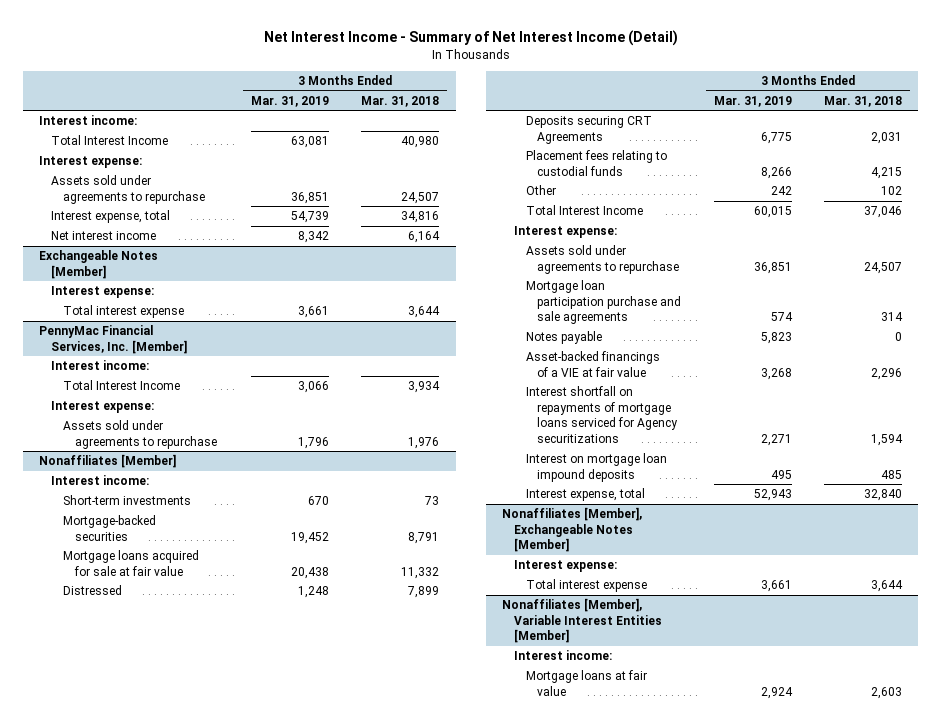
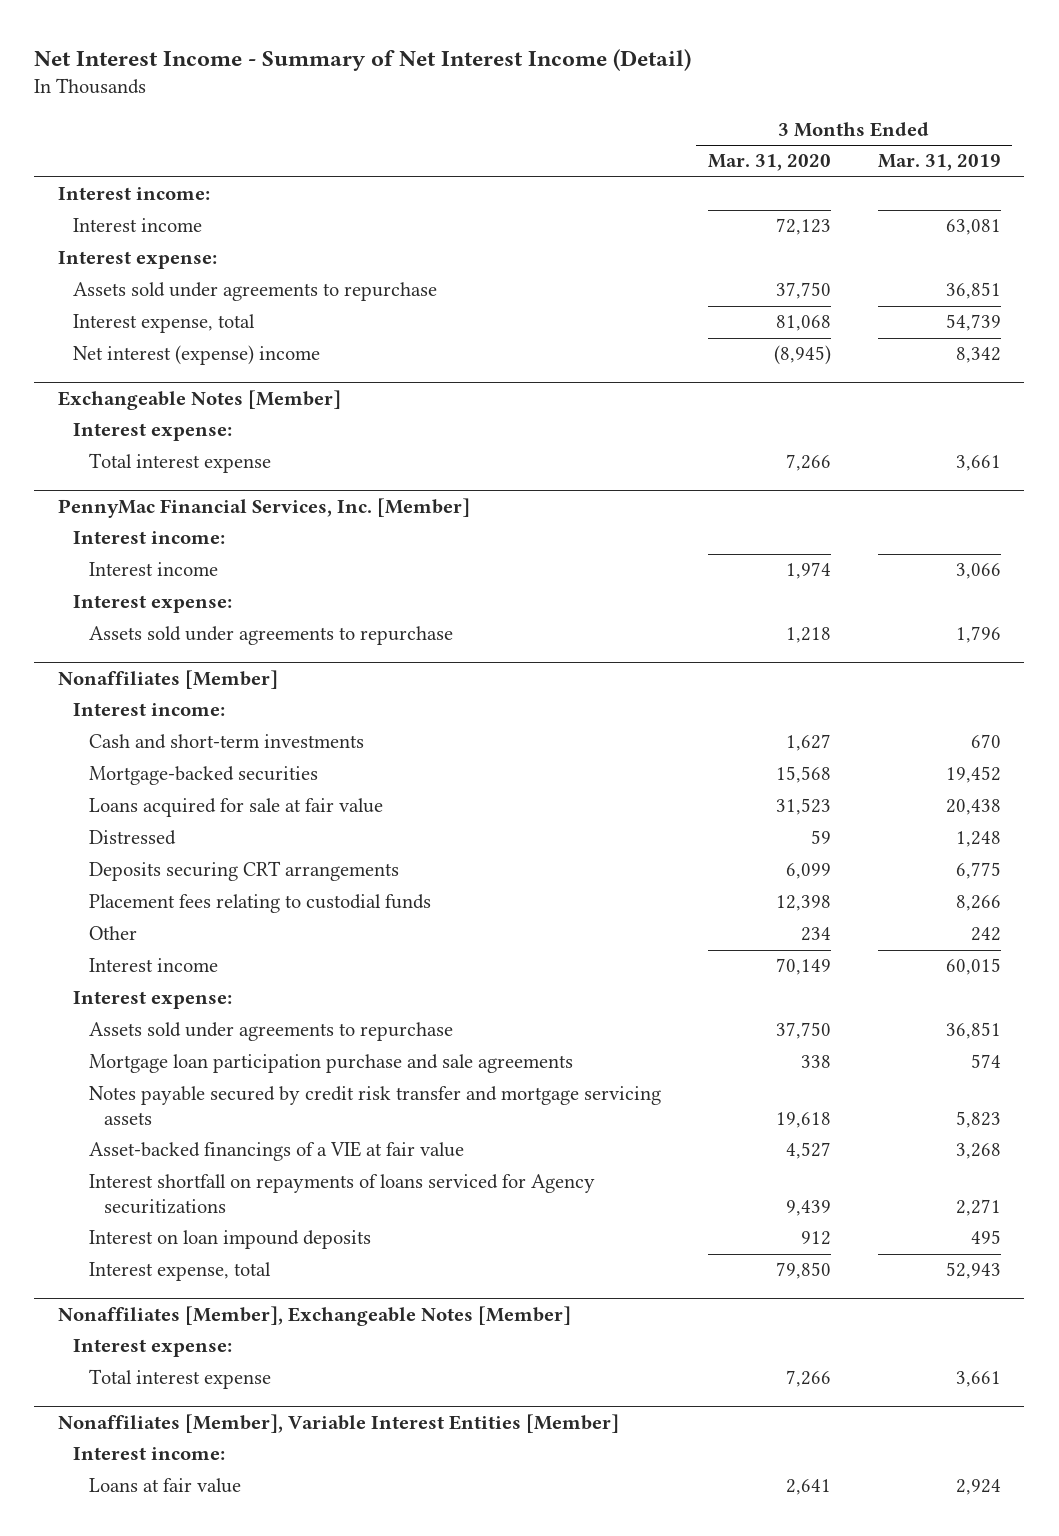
- | 3 Months Ended Mar. 31, 2019 | 3 Months Ended Mar. 31, 2018
+ | 3 Months Ended Mar. 31, 2020 | 3 Months Ended Mar. 31, 2019
- Total Interest Income | 63,081 | 40,980
+ Interest income | 72,123 | 63,081
- Net interest income | 8,342 | 6,164
+ Net interest (expense) income | (8,945) | 8,342
@ PennyMac Financial Services, Inc. [Member]
- Total Interest Income | 3,066 | 3,934
+ Interest income | 1,974 | 3,066
@ Nonaffiliates [Member]
- Short-term investments | 670 | 73
+ Cash and short-term investments | 1,627 | 670
- Mortgage loans acquired for sale at fair value | 20,438 | 11,332
+ Loans acquired for sale at fair value | 31,523 | 20,438
- Deposits securing CRT Agreements | 6,775 | 2,031
+ Deposits securing CRT arrangements | 6,099 | 6,775
- Total Interest Income | 60,015 | 37,046
+ Interest income | 70,149 | 60,015
- Notes payable | 5,823 | 0
+ Notes payable secured by credit risk transfer and mortgage servicing assets | 19,618 | 5,823
- Interest shortfall on repayments of mortgage loans serviced for Agency securitizations | 2,271 | 1,594
- Interest on mortgage loan impound deposits | 495 | 485
+ Interest shortfall on repayments of loans serviced for Agency securitizations | 9,439 | 2,271
+ Interest on loan impound deposits | 912 | 495
@ Nonaffiliates [Member], Variable Interest Entities [Member]
- Mortgage loans at fair value | 2,924 | 2,603
+ Loans at fair value | 2,641 | 2,924

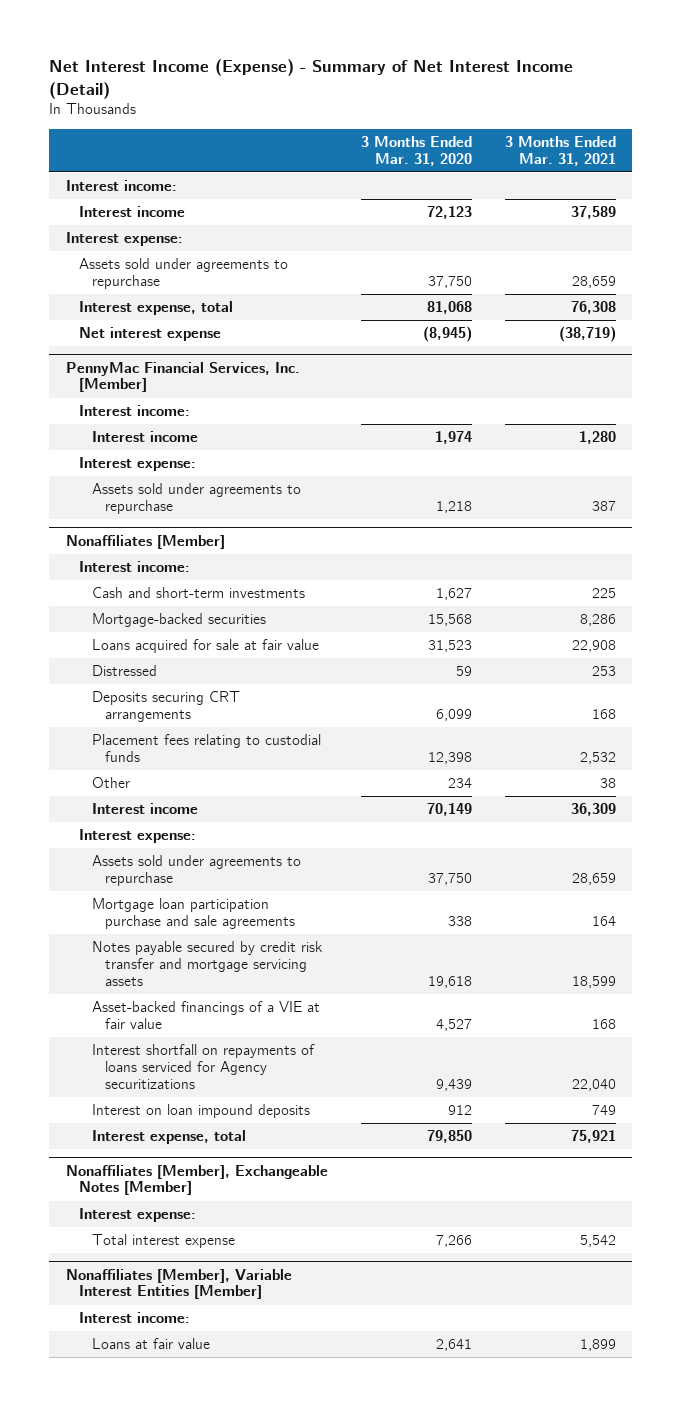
- Net Interest Income - Summary of Net Interest Income (Detail)
+ Net Interest Income (Expense) - Summary of Net Interest Income (Detail)
- | 3 Months Ended Mar. 31, 2020 | 3 Months Ended Mar. 31, 2019
+ | 3 Months Ended Mar. 31, 2020 | 3 Months Ended Mar. 31, 2021
- Net interest (expense) income | (8,945) | 8,342
- Exchangeable Notes [Member]
- Interest expense:
- Total interest expense | 7,266 | 3,661
+ Net interest expense | (8,945) | (38,719)

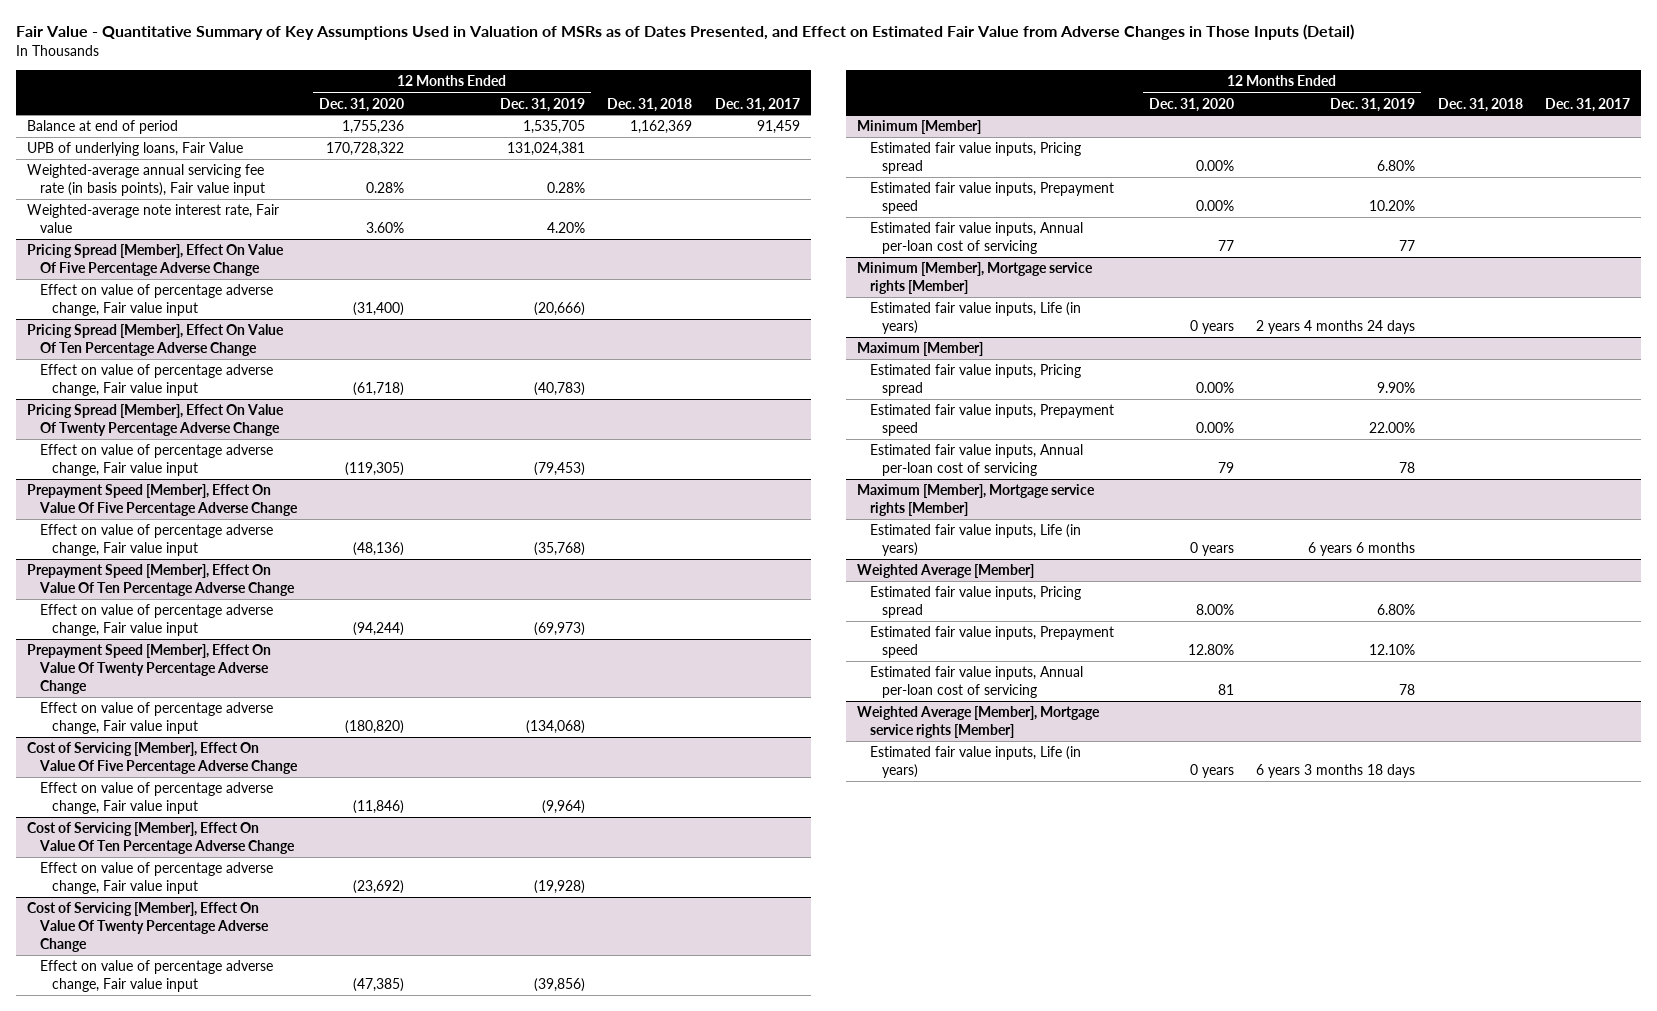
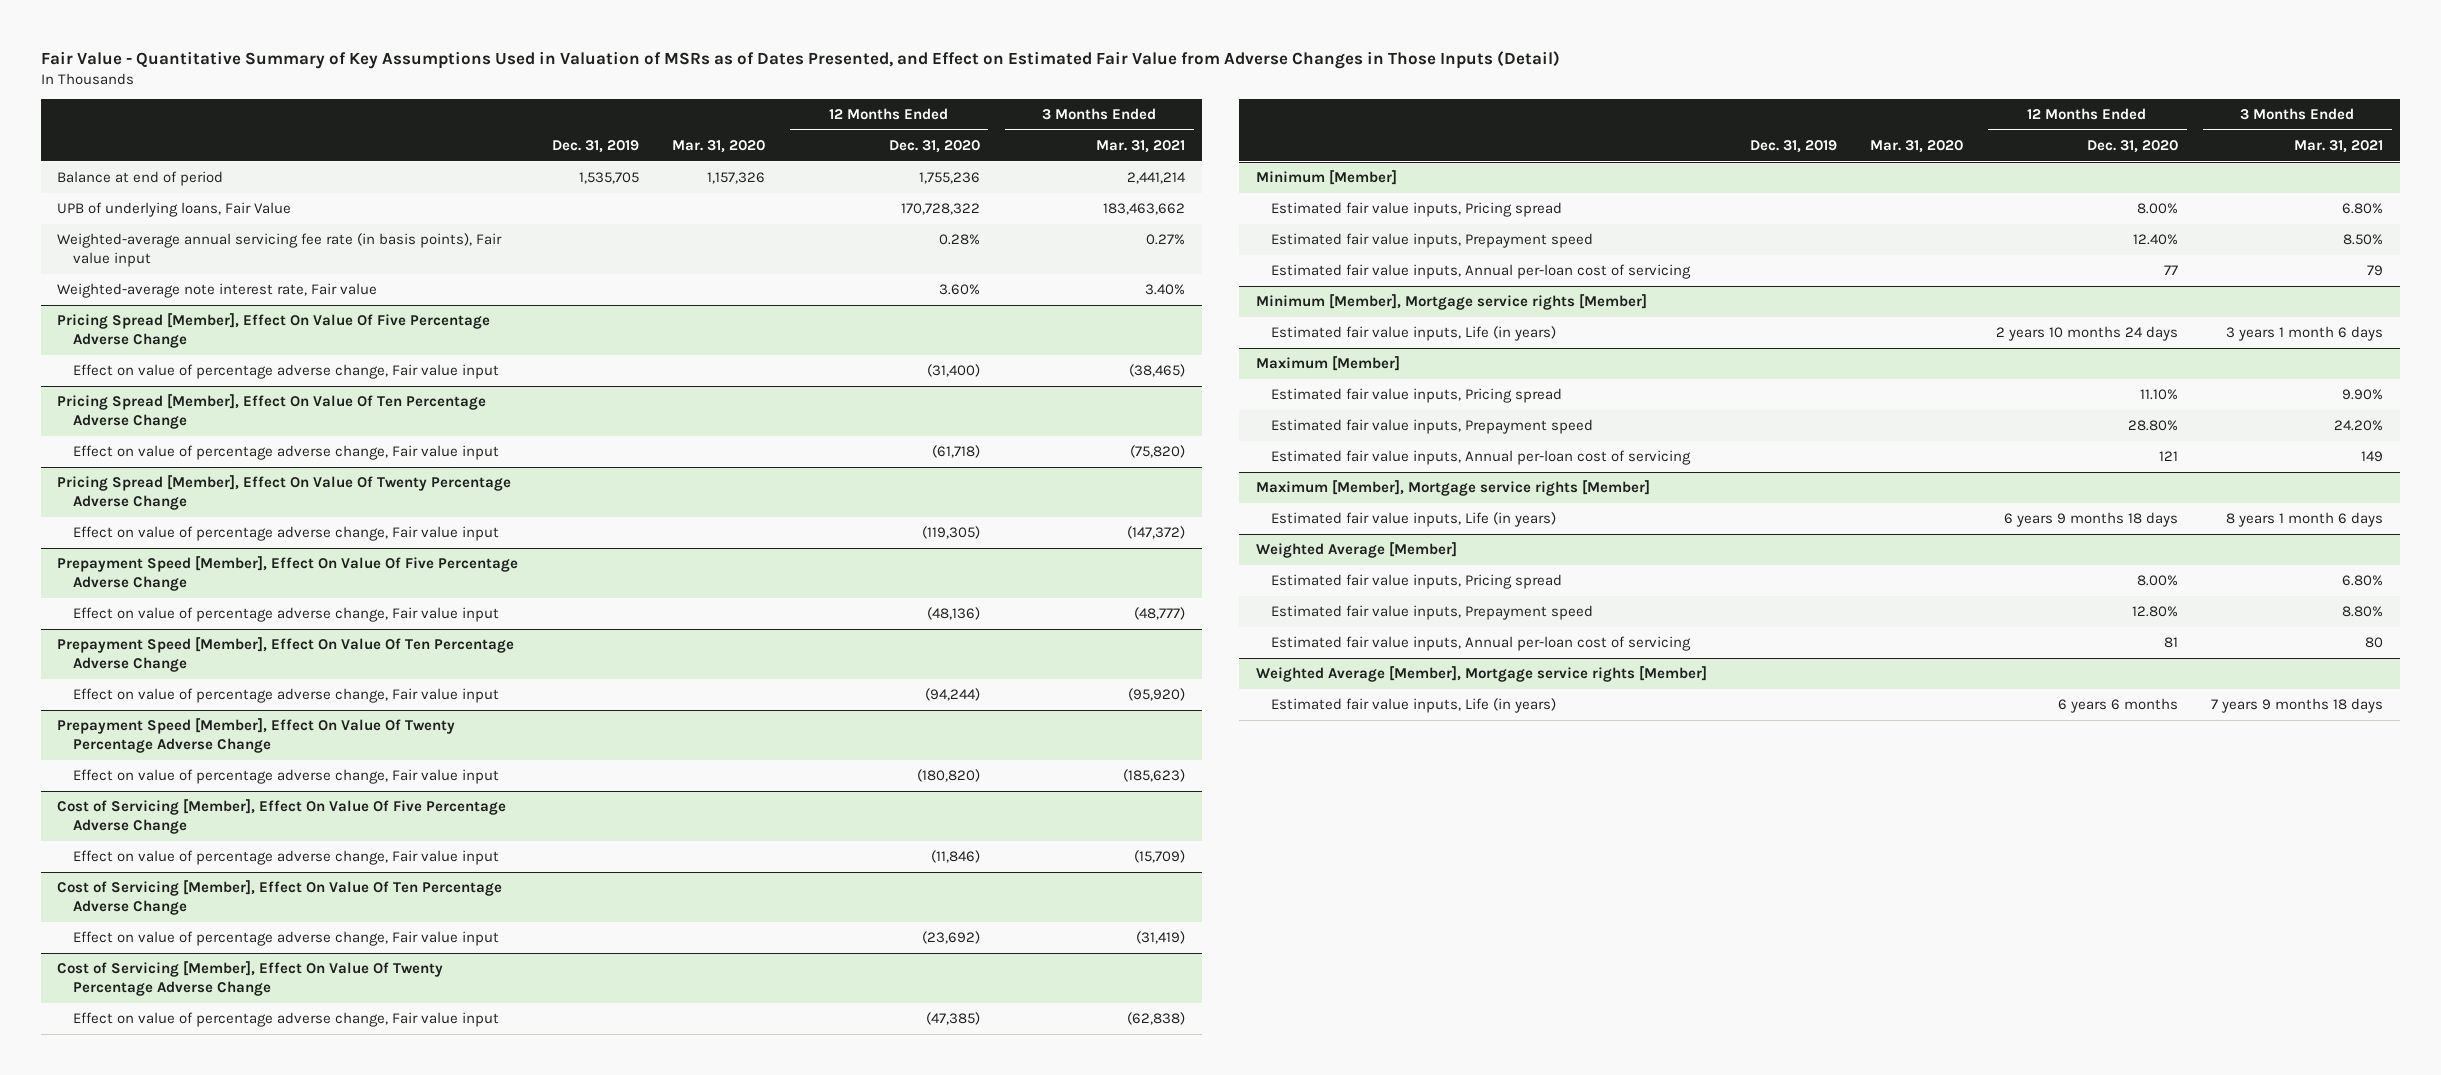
- | 12 Months Ended Dec. 31, 2020 | 12 Months Ended Dec. 31, 2019 | Dec. 31, 2018 | Dec. 31, 2017
+ | Dec. 31, 2019 | Mar. 31, 2020 | 12 Months Ended Dec. 31, 2020 | 3 Months Ended Mar. 31, 2021
@ Minimum [Member]
- Estimated fair value inputs, Pricing spread | 0.00% | 6.80% | |
- Estimated fair value inputs, Prepayment speed | 0.00% | 10.20% | |
+ Estimated fair value inputs, Pricing spread | | | 8.00% | 6.80%
+ Estimated fair value inputs, Prepayment speed | | | 12.40% | 8.50%
@ Minimum [Member], Mortgage service rights [Member]
- Estimated fair value inputs, Life (in years) | 0 years | 2 years 4 months 24 days | |
+ Estimated fair value inputs, Life (in years) | | | 2 years 10 months 24 days | 3 years 1 month 6 days
@ Maximum [Member]
- Estimated fair value inputs, Pricing spread | 0.00% | 9.90% | |
- Estimated fair value inputs, Prepayment speed | 0.00% | 22.00% | |
- Estimated fair value inputs, Annual per-loan cost of servicing | 79 | 78 | |
+ Estimated fair value inputs, Pricing spread | | | 11.10% | 9.90%
+ Estimated fair value inputs, Prepayment speed | | | 28.80% | 24.20%
+ Estimated fair value inputs, Annual per-loan cost of servicing | | | 121 | 149
@ Maximum [Member], Mortgage service rights [Member]
- Estimated fair value inputs, Life (in years) | 0 years | 6 years 6 months | |
+ Estimated fair value inputs, Life (in years) | | | 6 years 9 months 18 days | 8 years 1 month 6 days
@ Weighted Average [Member], Mortgage service rights [Member]
- Estimated fair value inputs, Life (in years) | 0 years | 6 years 3 months 18 days | |
+ Estimated fair value inputs, Life (in years) | | | 6 years 6 months | 7 years 9 months 18 days

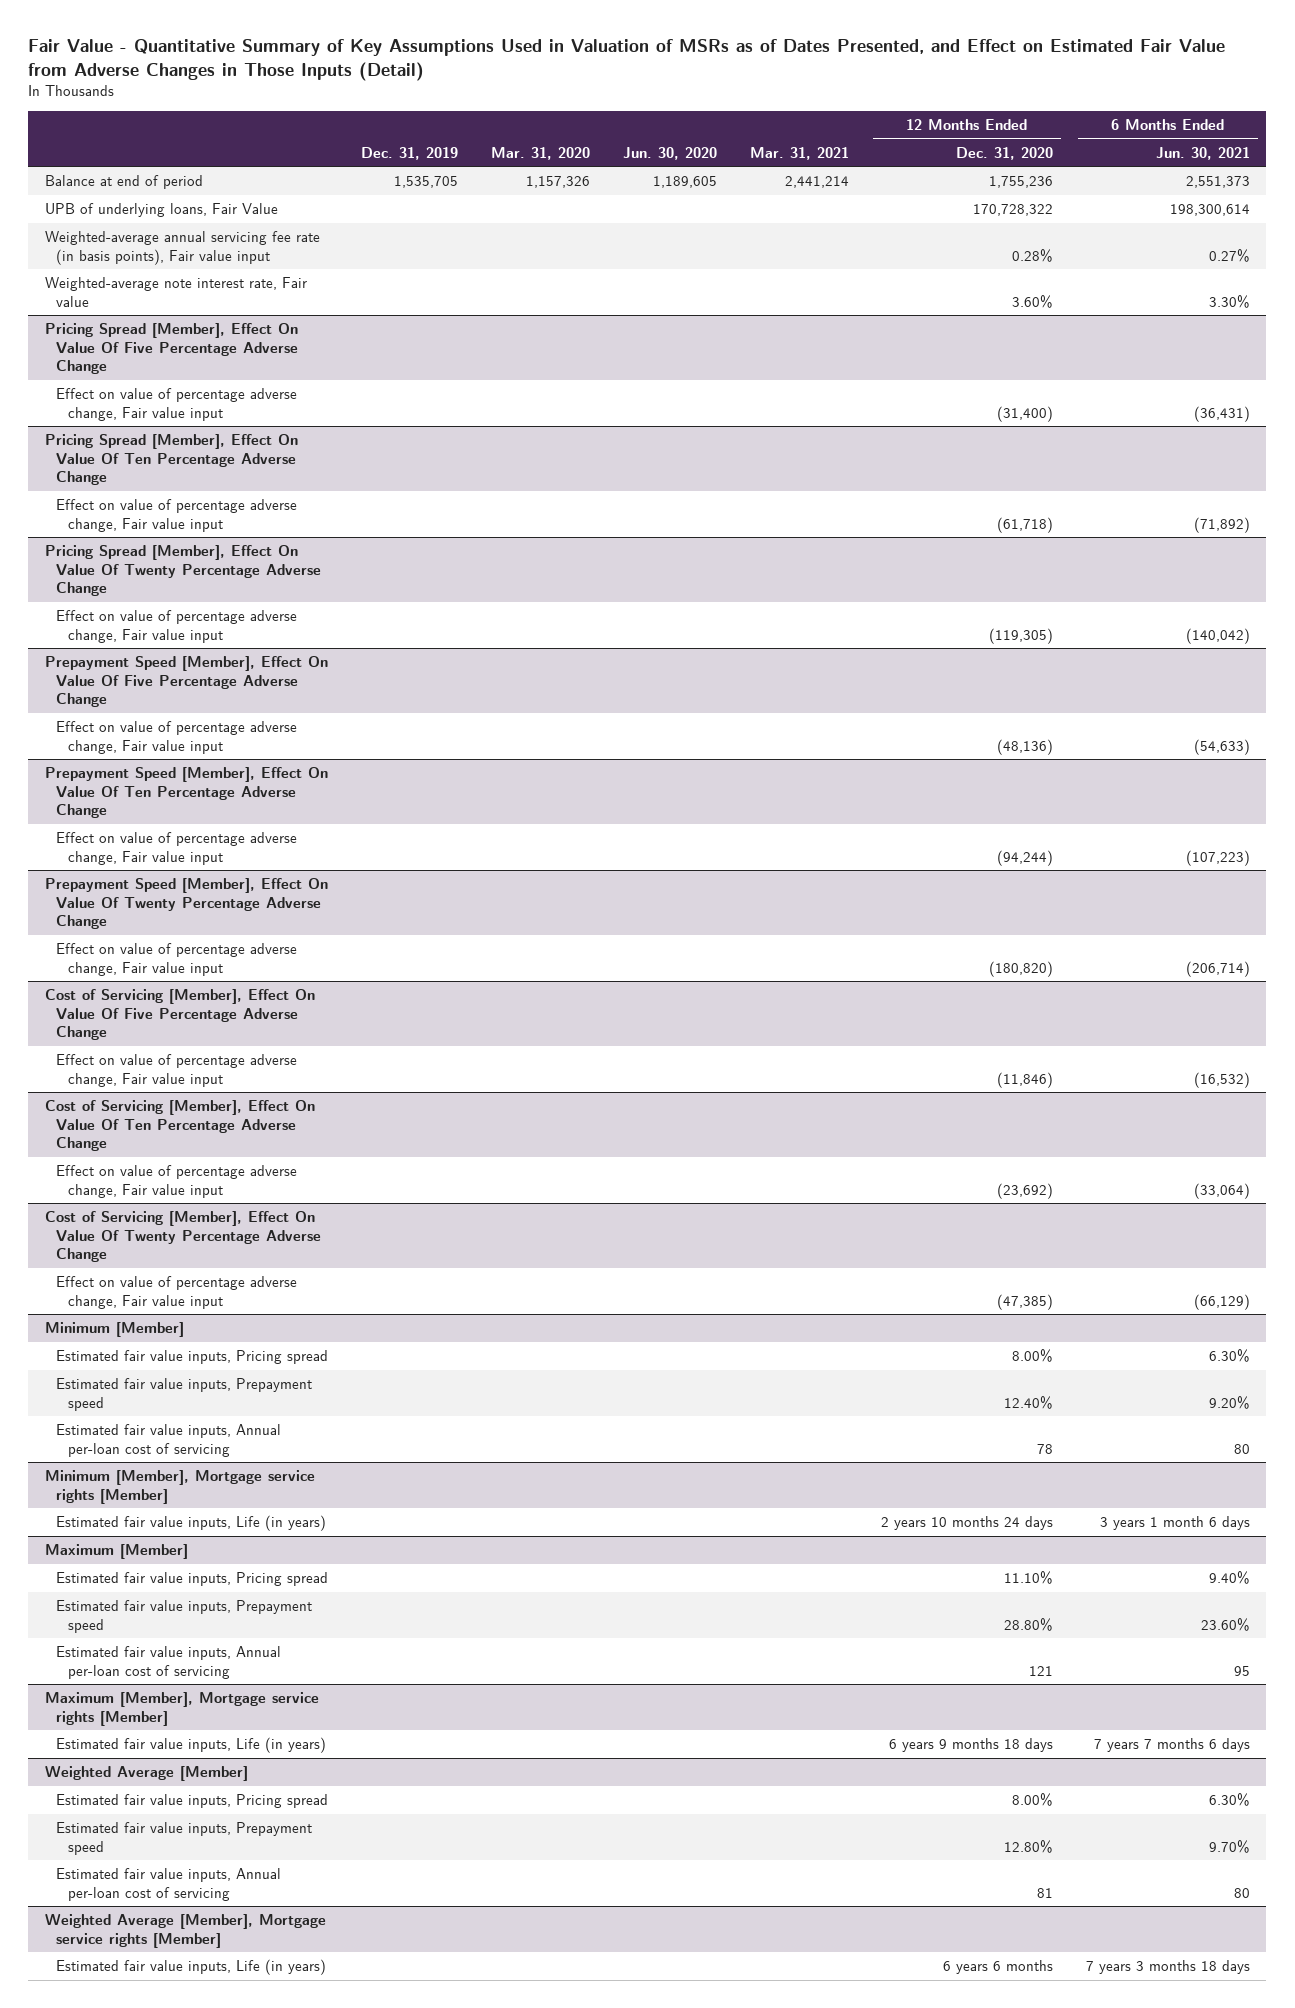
- | Dec. 31, 2019 | Mar. 31, 2020 | 12 Months Ended Dec. 31, 2020 | 3 Months Ended Mar. 31, 2021
+ | Dec. 31, 2019 | Mar. 31, 2020 | Jun. 30, 2020 | Mar. 31, 2021 | 12 Months Ended Dec. 31, 2020 | 6 Months Ended Jun. 30, 2021
@ Minimum [Member]
- Estimated fair value inputs, Annual per-loan cost of servicing | | | 77 | 79
+ Estimated fair value inputs, Annual per-loan cost of servicing | | | | | 78 | 80

